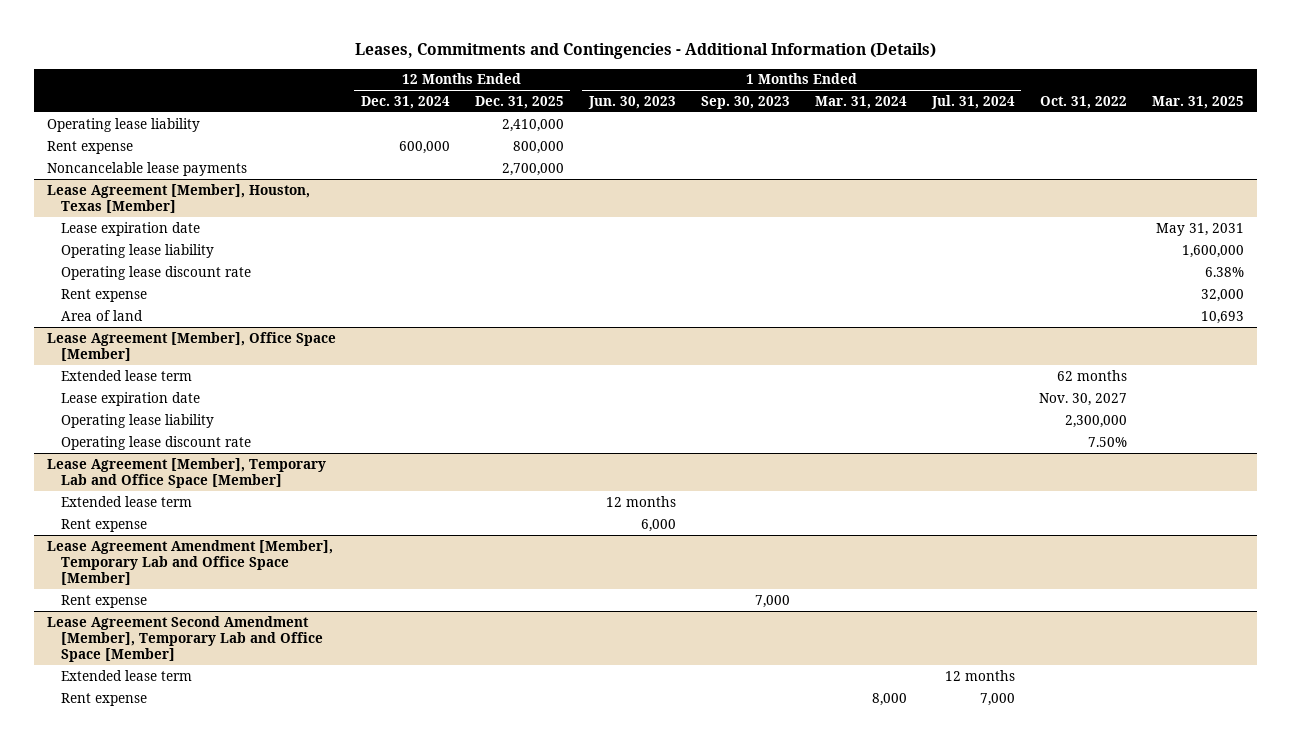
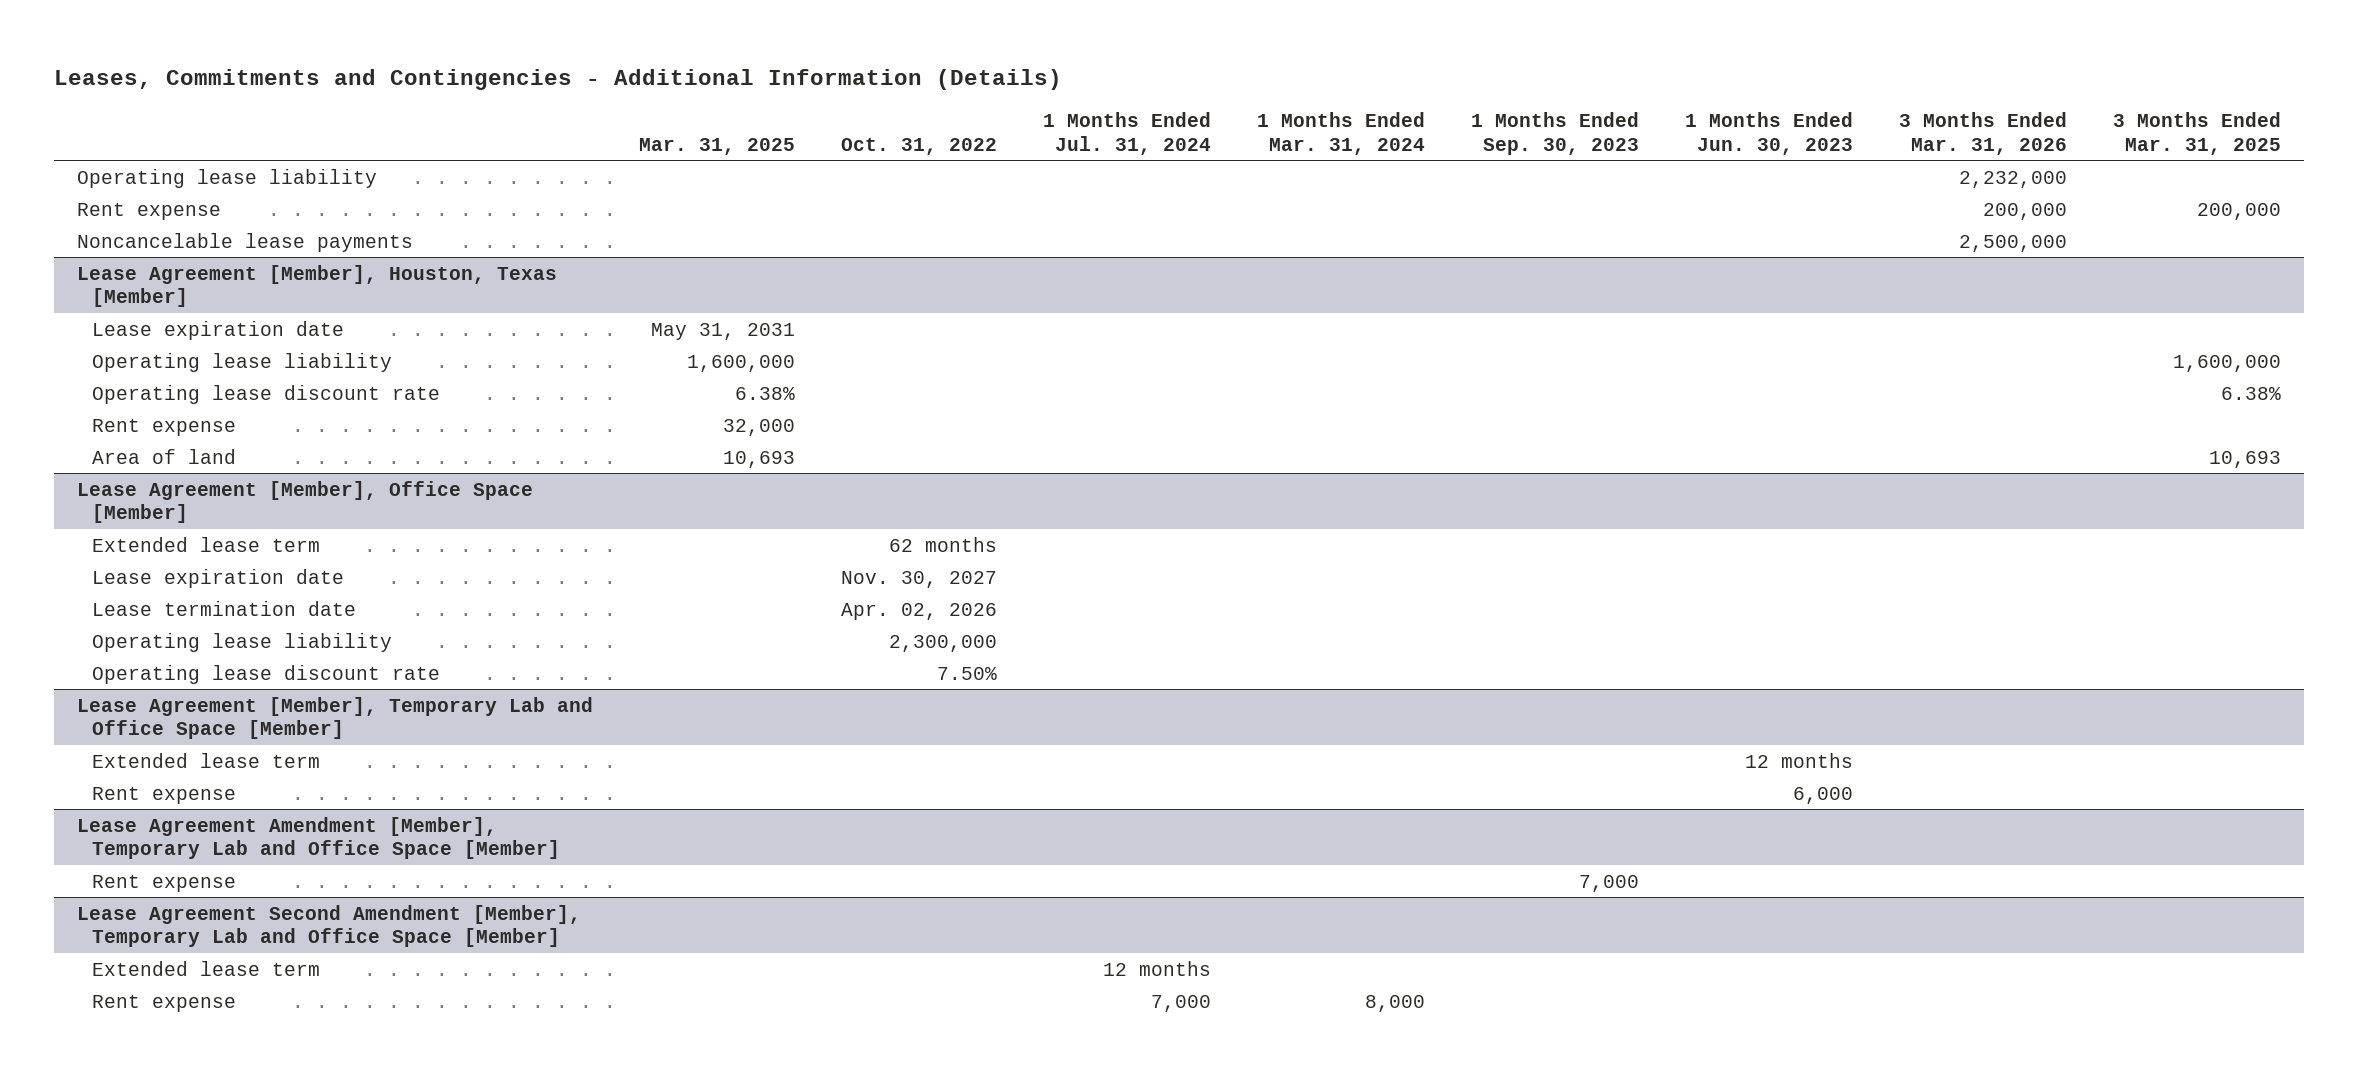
- | 12 Months Ended Dec. 31, 2024 | 12 Months Ended Dec. 31, 2025 | 1 Months Ended Jun. 30, 2023 | 1 Months Ended Sep. 30, 2023 | 1 Months Ended Mar. 31, 2024 | 1 Months Ended Jul. 31, 2024 | Oct. 31, 2022 | Mar. 31, 2025
+ | Mar. 31, 2025 | Oct. 31, 2022 | 1 Months Ended Jul. 31, 2024 | 1 Months Ended Mar. 31, 2024 | 1 Months Ended Sep. 30, 2023 | 1 Months Ended Jun. 30, 2023 | 3 Months Ended Mar. 31, 2026 | 3 Months Ended Mar. 31, 2025
@ Lease Agreement [Member], Office Space [Member]
+ Lease termination date | | Apr. 02, 2026 | | | | | |

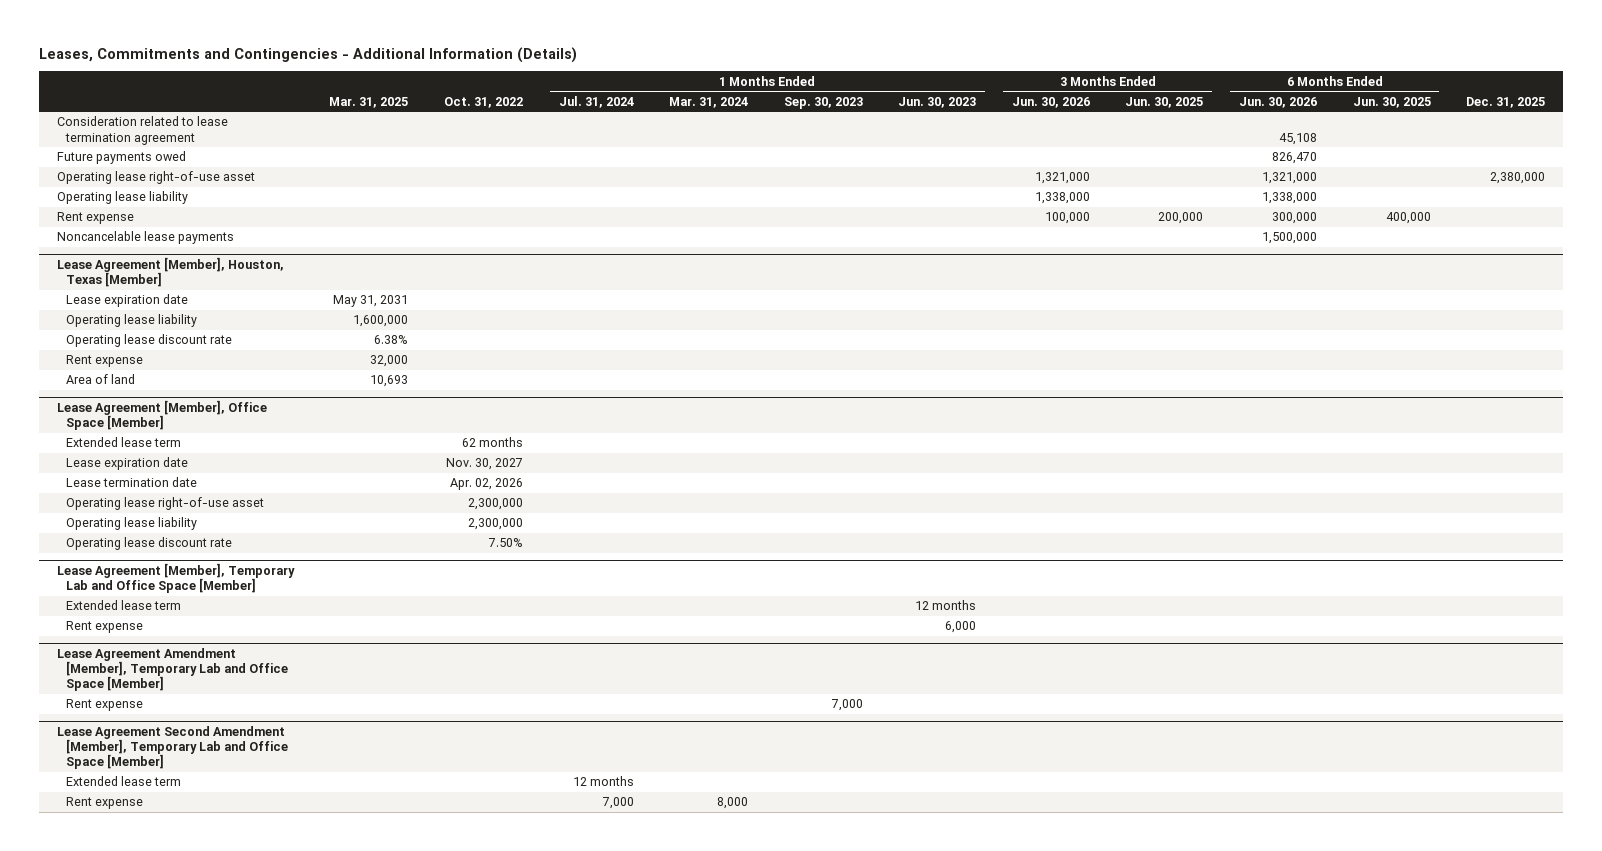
- | Mar. 31, 2025 | Oct. 31, 2022 | 1 Months Ended Jul. 31, 2024 | 1 Months Ended Mar. 31, 2024 | 1 Months Ended Sep. 30, 2023 | 1 Months Ended Jun. 30, 2023 | 3 Months Ended Mar. 31, 2026 | 3 Months Ended Mar. 31, 2025
+ | Mar. 31, 2025 | Oct. 31, 2022 | 1 Months Ended Jul. 31, 2024 | 1 Months Ended Mar. 31, 2024 | 1 Months Ended Sep. 30, 2023 | 1 Months Ended Jun. 30, 2023 | 3 Months Ended Jun. 30, 2026 | 3 Months Ended Jun. 30, 2025 | 6 Months Ended Jun. 30, 2026 | 6 Months Ended Jun. 30, 2025 | Dec. 31, 2025
+ Consideration related to lease termination agreement | | | | | | | | | 45,108 | |
+ Future payments owed | | | | | | | | | 826,470 | |
+ Operating lease right-of-use asset | | | | | | | 1,321,000 | | 1,321,000 | | 2,380,000
@ Lease Agreement [Member], Office Space [Member]
+ Operating lease right-of-use asset | | 2,300,000 | | | | | | | | |

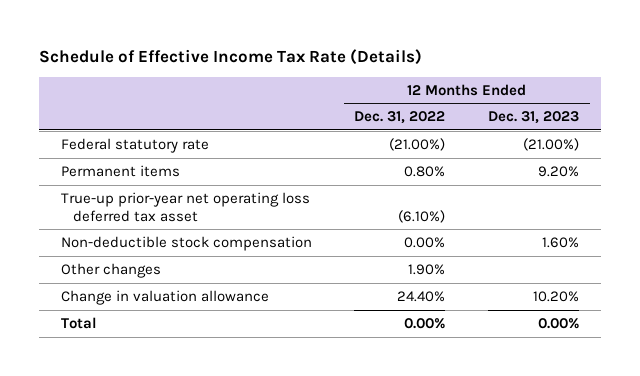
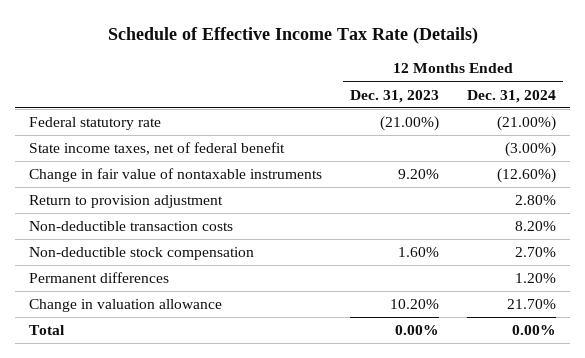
- | 12 Months Ended Dec. 31, 2022 | 12 Months Ended Dec. 31, 2023
+ | 12 Months Ended Dec. 31, 2023 | 12 Months Ended Dec. 31, 2024
- Permanent items | 0.80% | 9.20%
- True-up prior-year net operating loss deferred tax asset | (6.10%) |
+ State income taxes, net of federal benefit | | (3.00%)
+ Change in fair value of nontaxable instruments | 9.20% | (12.60%)
+ Return to provision adjustment | | 2.80%
+ Non-deductible transaction costs | | 8.20%
- Other changes | 1.90% |
+ Permanent differences | | 1.20%

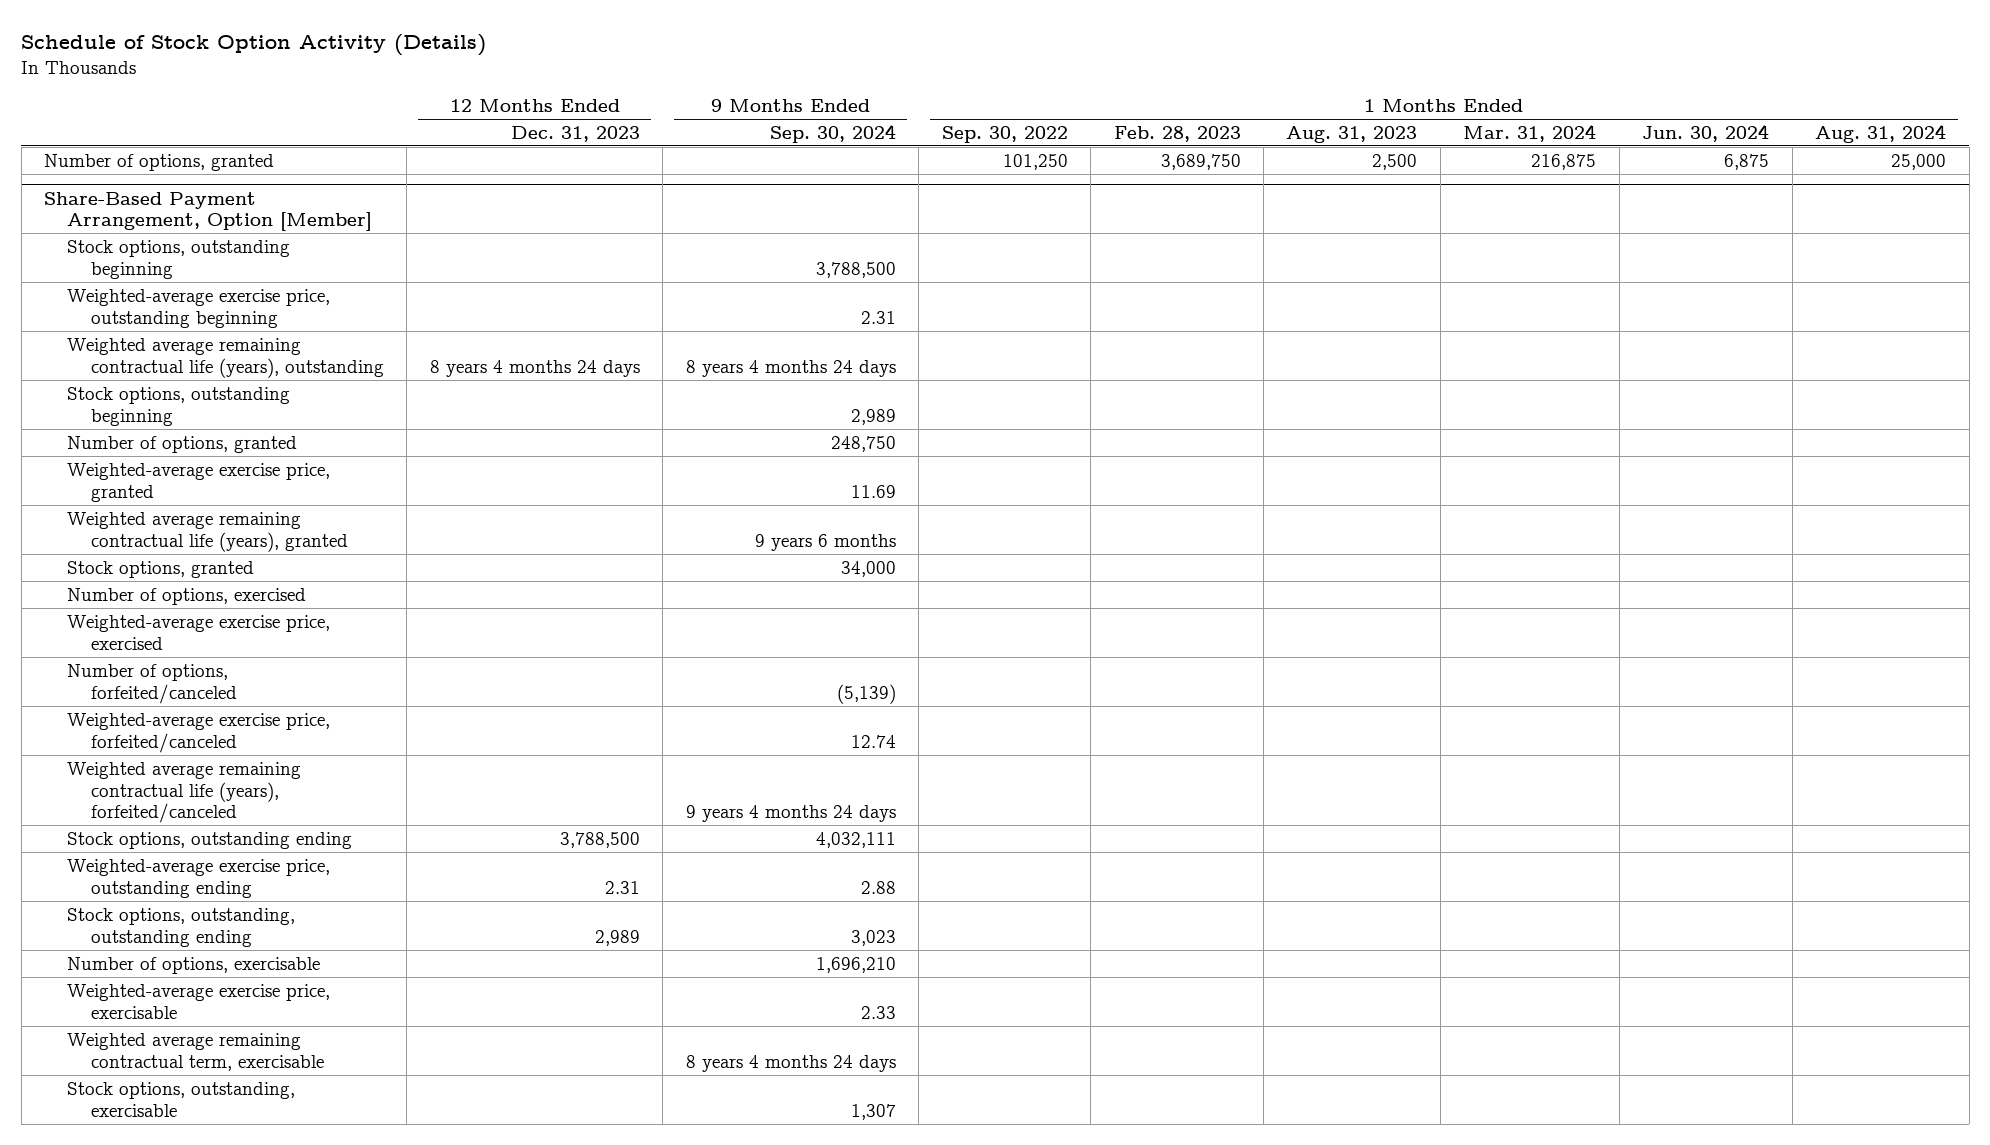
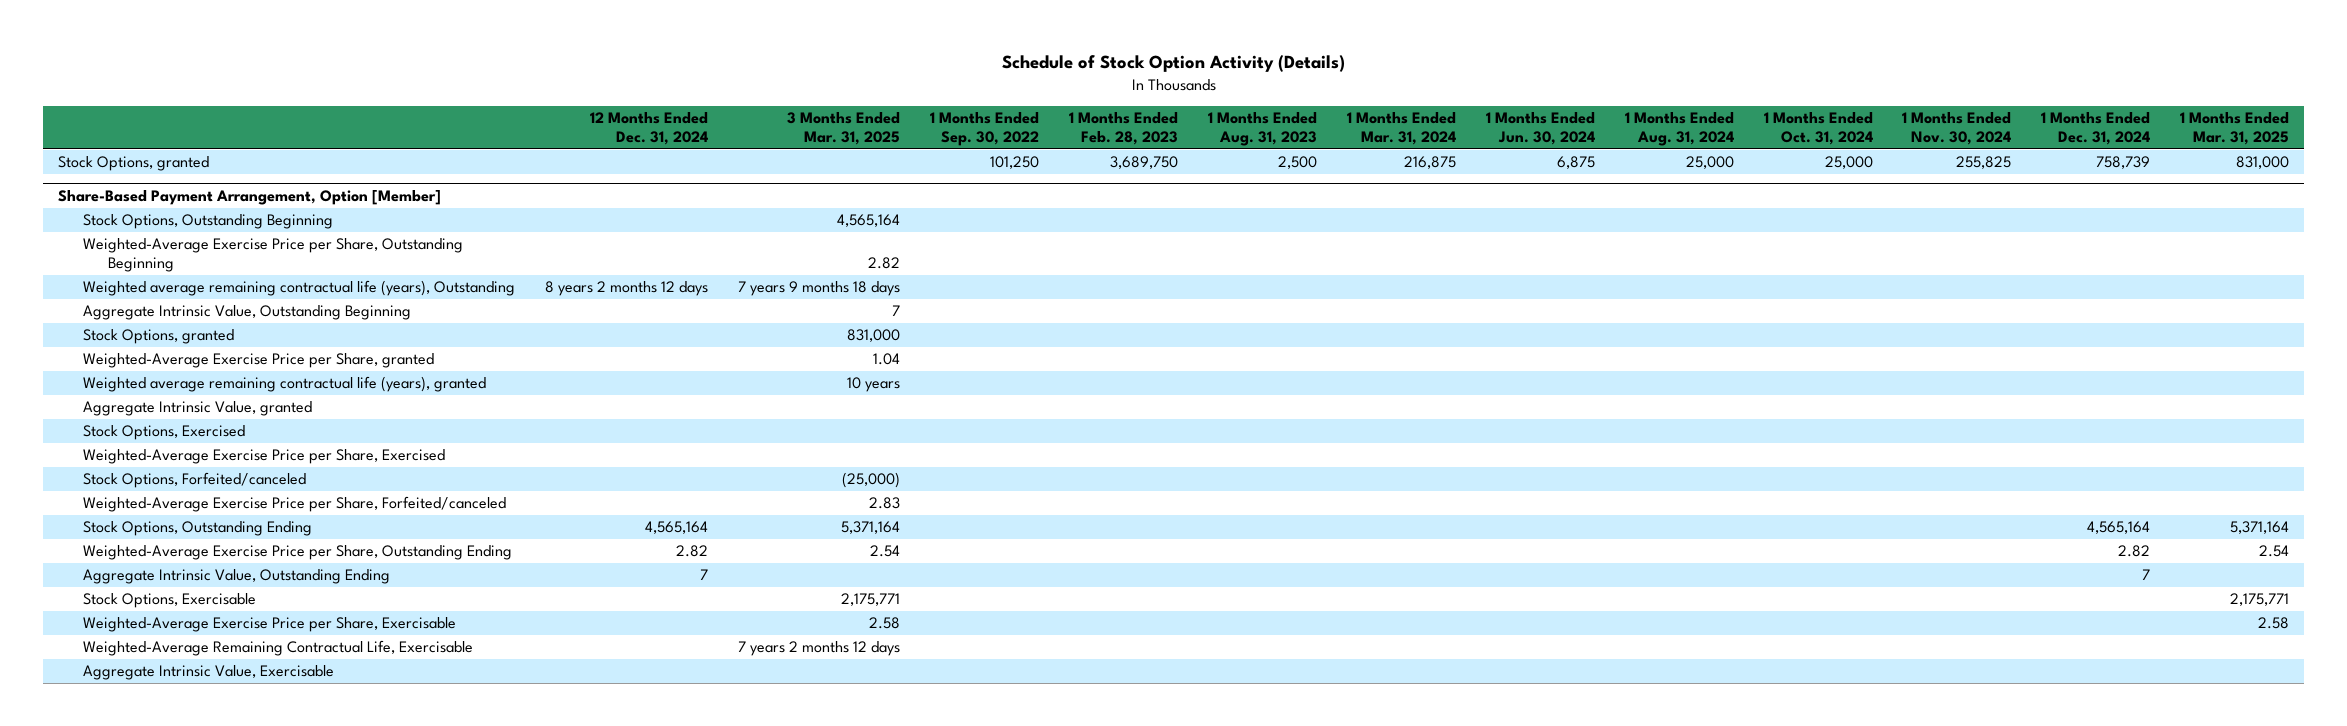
- | 12 Months Ended Dec. 31, 2023 | 9 Months Ended Sep. 30, 2024 | 1 Months Ended Sep. 30, 2022 | 1 Months Ended Feb. 28, 2023 | 1 Months Ended Aug. 31, 2023 | 1 Months Ended Mar. 31, 2024 | 1 Months Ended Jun. 30, 2024 | 1 Months Ended Aug. 31, 2024
+ | 12 Months Ended Dec. 31, 2024 | 3 Months Ended Mar. 31, 2025 | 1 Months Ended Sep. 30, 2022 | 1 Months Ended Feb. 28, 2023 | 1 Months Ended Aug. 31, 2023 | 1 Months Ended Mar. 31, 2024 | 1 Months Ended Jun. 30, 2024 | 1 Months Ended Aug. 31, 2024 | 1 Months Ended Oct. 31, 2024 | 1 Months Ended Nov. 30, 2024 | 1 Months Ended Dec. 31, 2024 | 1 Months Ended Mar. 31, 2025
- Number of options, granted | | | 101,250 | 3,689,750 | 2,500 | 216,875 | 6,875 | 25,000
+ Stock Options, granted | | | 101,250 | 3,689,750 | 2,500 | 216,875 | 6,875 | 25,000 | 25,000 | 255,825 | 758,739 | 831,000
@ Share-Based Payment Arrangement, Option [Member]
- Stock options, outstanding beginning | | 3,788,500 | | | | | |
- Weighted-average exercise price, outstanding beginning | | 2.31 | | | | | |
- Weighted average remaining contractual life (years), outstanding | 8 years 4 months 24 days | 8 years 4 months 24 days | | | | | |
- Stock options, outstanding beginning | | 2,989 | | | | | |
- Number of options, granted | | 248,750 | | | | | |
- Weighted-average exercise price, granted | | 11.69 | | | | | |
+ Stock Options, Outstanding Beginning | | 4,565,164 | | | | | | | | | |
+ Weighted-Average Exercise Price per Share, Outstanding Beginning | | 2.82 | | | | | | | | | |
+ Weighted average remaining contractual life (years), Outstanding | 8 years 2 months 12 days | 7 years 9 months 18 days | | | | | | | | | |
+ Aggregate Intrinsic Value, Outstanding Beginning | | 7 | | | | | | | | | |
+ Stock Options, granted | | 831,000 | | | | | | | | | |
+ Weighted-Average Exercise Price per Share, granted | | 1.04 | | | | | | | | | |
- Stock options, granted | | 34,000 | | | | | |
- Number of options, exercised
- Weighted-average exercise price, exercised
- Number of options, forfeited/canceled | | (5,139) | | | | | |
- Weighted-average exercise price, forfeited/canceled | | 12.74 | | | | | |
- Weighted average remaining contractual life (years), forfeited/canceled | | 9 years 4 months 24 days | | | | | |
- Stock options, outstanding ending | 3,788,500 | 4,032,111 | | | | | |
- Weighted-average exercise price, outstanding ending | 2.31 | 2.88 | | | | | |
- Stock options, outstanding, outstanding ending | 2,989 | 3,023 | | | | | |
- Number of options, exercisable | | 1,696,210 | | | | | |
- Weighted-average exercise price, exercisable | | 2.33 | | | | | |
- Weighted average remaining contractual term, exercisable | | 8 years 4 months 24 days | | | | | |
- Stock options, outstanding, exercisable | | 1,307 | | | | | |
+ Aggregate Intrinsic Value, granted
+ Stock Options, Exercised
+ Weighted-Average Exercise Price per Share, Exercised
+ Stock Options, Forfeited/canceled | | (25,000) | | | | | | | | | |
+ Weighted-Average Exercise Price per Share, Forfeited/canceled | | 2.83 | | | | | | | | | |
+ Stock Options, Outstanding Ending | 4,565,164 | 5,371,164 | | | | | | | | | 4,565,164 | 5,371,164
+ Weighted-Average Exercise Price per Share, Outstanding Ending | 2.82 | 2.54 | | | | | | | | | 2.82 | 2.54
+ Aggregate Intrinsic Value, Outstanding Ending | 7 | | | | | | | | | | 7 |
+ Stock Options, Exercisable | | 2,175,771 | | | | | | | | | | 2,175,771
+ Weighted-Average Exercise Price per Share, Exercisable | | 2.58 | | | | | | | | | | 2.58
+ Weighted-Average Remaining Contractual Life, Exercisable | | 7 years 2 months 12 days | | | | | | | | | |
+ Aggregate Intrinsic Value, Exercisable

